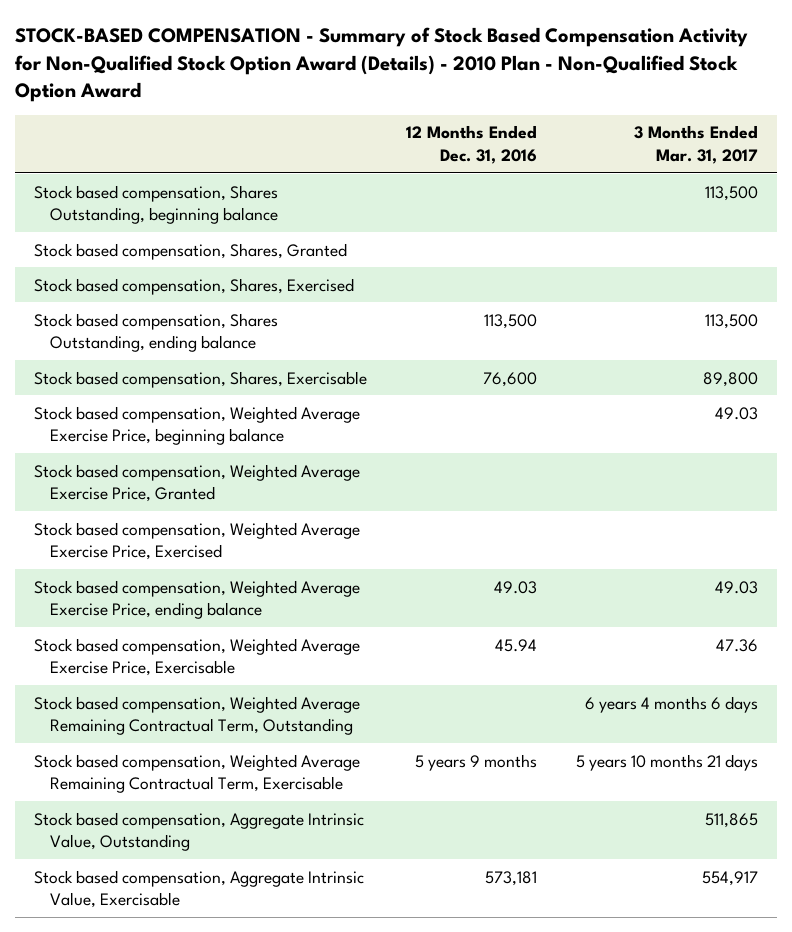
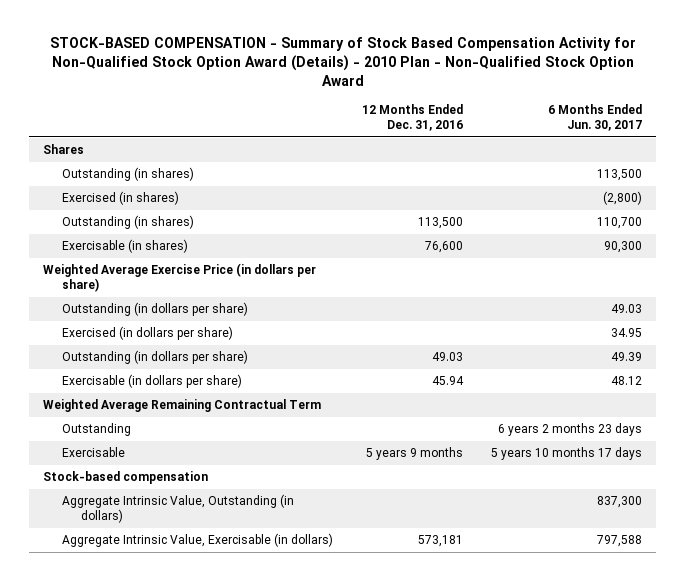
- | 12 Months Ended Dec. 31, 2016 | 3 Months Ended Mar. 31, 2017
+ | 12 Months Ended Dec. 31, 2016 | 6 Months Ended Jun. 30, 2017
- Stock based compensation, Shares Outstanding, beginning balance | | 113,500
- Stock based compensation, Shares, Granted
- Stock based compensation, Shares, Exercised
- Stock based compensation, Shares Outstanding, ending balance | 113,500 | 113,500
- Stock based compensation, Shares, Exercisable | 76,600 | 89,800
- Stock based compensation, Weighted Average Exercise Price, beginning balance | | 49.03
- Stock based compensation, Weighted Average Exercise Price, Granted
- Stock based compensation, Weighted Average Exercise Price, Exercised
- Stock based compensation, Weighted Average Exercise Price, ending balance | 49.03 | 49.03
- Stock based compensation, Weighted Average Exercise Price, Exercisable | 45.94 | 47.36
- Stock based compensation, Weighted Average Remaining Contractual Term, Outstanding | | 6 years 4 months 6 days
- Stock based compensation, Weighted Average Remaining Contractual Term, Exercisable | 5 years 9 months | 5 years 10 months 21 days
- Stock based compensation, Aggregate Intrinsic Value, Outstanding | | 511,865
- Stock based compensation, Aggregate Intrinsic Value, Exercisable | 573,181 | 554,917
+ Shares
+ Outstanding (in shares) | | 113,500
+ Exercised (in shares) | | (2,800)
+ Outstanding (in shares) | 113,500 | 110,700
+ Exercisable (in shares) | 76,600 | 90,300
+ Weighted Average Exercise Price (in dollars per share)
+ Outstanding (in dollars per share) | | 49.03
+ Exercised (in dollars per share) | | 34.95
+ Outstanding (in dollars per share) | 49.03 | 49.39
+ Exercisable (in dollars per share) | 45.94 | 48.12
+ Weighted Average Remaining Contractual Term
+ Outstanding | | 6 years 2 months 23 days
+ Exercisable | 5 years 9 months | 5 years 10 months 17 days
+ Stock-based compensation
+ Aggregate Intrinsic Value, Outstanding (in dollars) | | 837,300
+ Aggregate Intrinsic Value, Exercisable (in dollars) | 573,181 | 797,588

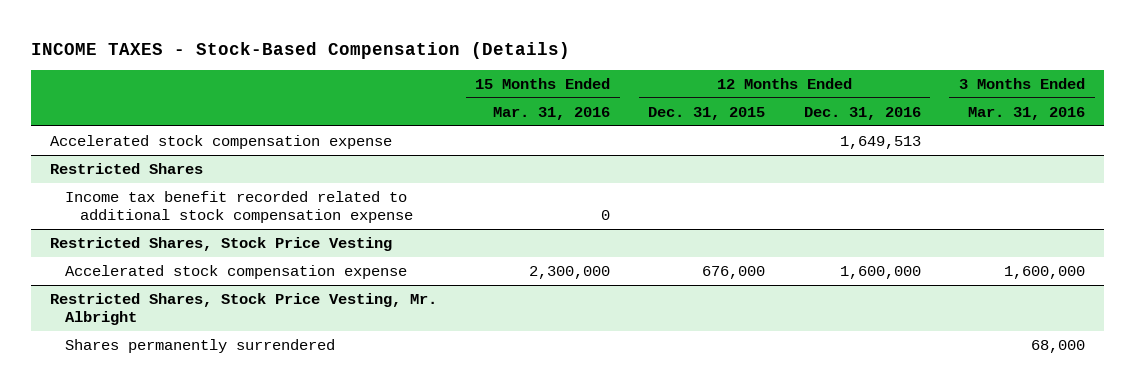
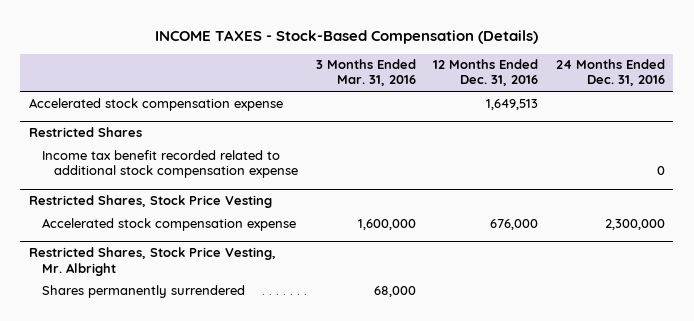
- | 15 Months Ended Mar. 31, 2016 | 12 Months Ended Dec. 31, 2015 | 12 Months Ended Dec. 31, 2016 | 3 Months Ended Mar. 31, 2016
+ | 3 Months Ended Mar. 31, 2016 | 12 Months Ended Dec. 31, 2016 | 24 Months Ended Dec. 31, 2016
@ Restricted Shares, Stock Price Vesting
- Accelerated stock compensation expense | 2,300,000 | 676,000 | 1,600,000 | 1,600,000
+ Accelerated stock compensation expense | 1,600,000 | 676,000 | 2,300,000

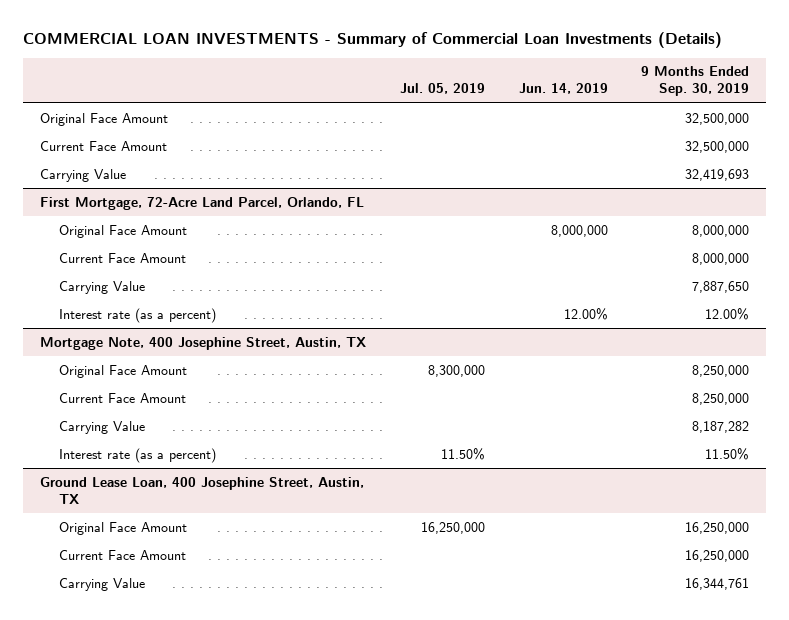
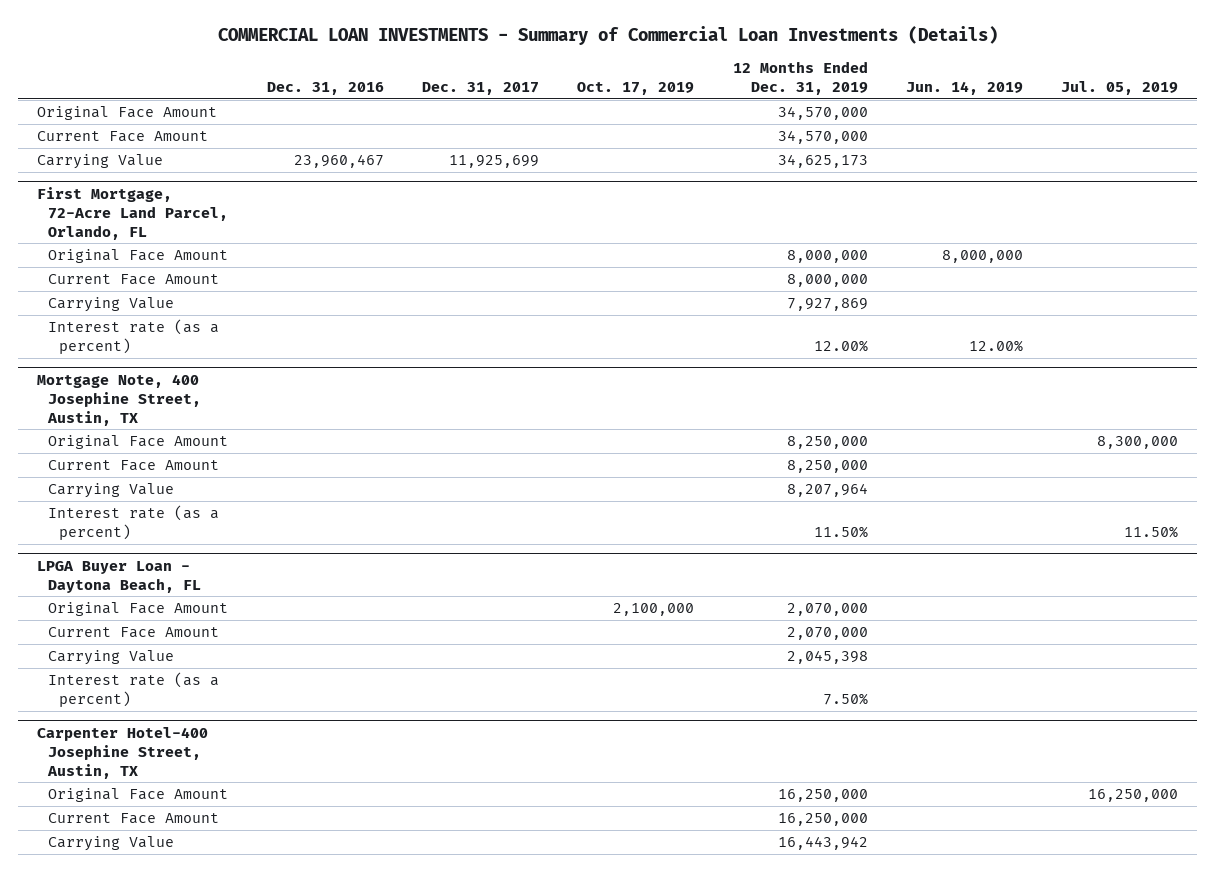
- | Jul. 05, 2019 | Jun. 14, 2019 | 9 Months Ended Sep. 30, 2019
+ | Dec. 31, 2016 | Dec. 31, 2017 | Oct. 17, 2019 | 12 Months Ended Dec. 31, 2019 | Jun. 14, 2019 | Jul. 05, 2019
- Ground Lease Loan, 400 Josephine Street, Austin, TX
+ LPGA Buyer Loan - Daytona Beach, FL
+ Original Face Amount | | | 2,100,000 | 2,070,000 | |
+ Current Face Amount | | | | 2,070,000 | |
+ Carrying Value | | | | 2,045,398 | |
+ Interest rate (as a percent) | | | | 7.50% | |
+ Carpenter Hotel-400 Josephine Street, Austin, TX

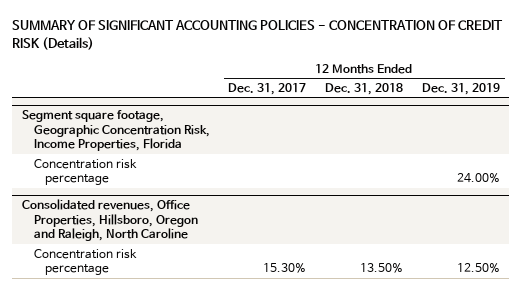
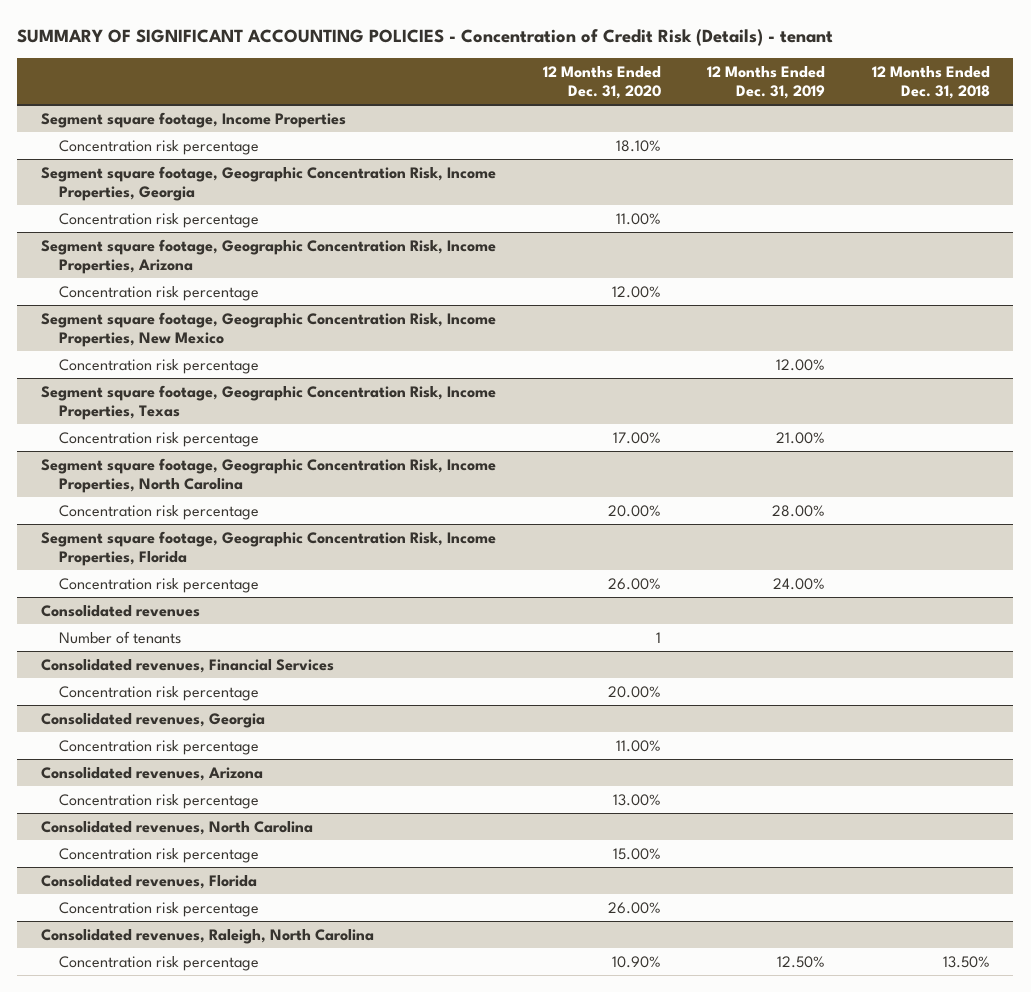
- SUMMARY OF SIGNIFICANT ACCOUNTING POLICIES - CONCENTRATION OF CREDIT RISK (Details)
+ SUMMARY OF SIGNIFICANT ACCOUNTING POLICIES - Concentration of Credit Risk (Details) - tenant
- | 12 Months Ended Dec. 31, 2017 | 12 Months Ended Dec. 31, 2018 | 12 Months Ended Dec. 31, 2019
+ | 12 Months Ended Dec. 31, 2020 | 12 Months Ended Dec. 31, 2019 | 12 Months Ended Dec. 31, 2018
+ Segment square footage, Income Properties
+ Concentration risk percentage | 18.10% | |
+ Segment square footage, Geographic Concentration Risk, Income Properties, Georgia
+ Concentration risk percentage | 11.00% | |
+ Segment square footage, Geographic Concentration Risk, Income Properties, Arizona
+ Concentration risk percentage | 12.00% | |
+ Segment square footage, Geographic Concentration Risk, Income Properties, New Mexico
+ Concentration risk percentage | | 12.00% |
+ Segment square footage, Geographic Concentration Risk, Income Properties, Texas
+ Concentration risk percentage | 17.00% | 21.00% |
+ Segment square footage, Geographic Concentration Risk, Income Properties, North Carolina
+ Concentration risk percentage | 20.00% | 28.00% |
- Consolidated revenues, Office Properties, Hillsboro, Oregon and Raleigh, North Caroline
+ Consolidated revenues
+ Number of tenants | 1 | |
+ Consolidated revenues, Financial Services
+ Concentration risk percentage | 20.00% | |
+ Consolidated revenues, Georgia
+ Concentration risk percentage | 11.00% | |
+ Consolidated revenues, Arizona
+ Concentration risk percentage | 13.00% | |
+ Consolidated revenues, North Carolina
+ Concentration risk percentage | 15.00% | |
+ Consolidated revenues, Florida
+ Concentration risk percentage | 26.00% | |
+ Consolidated revenues, Raleigh, North Carolina

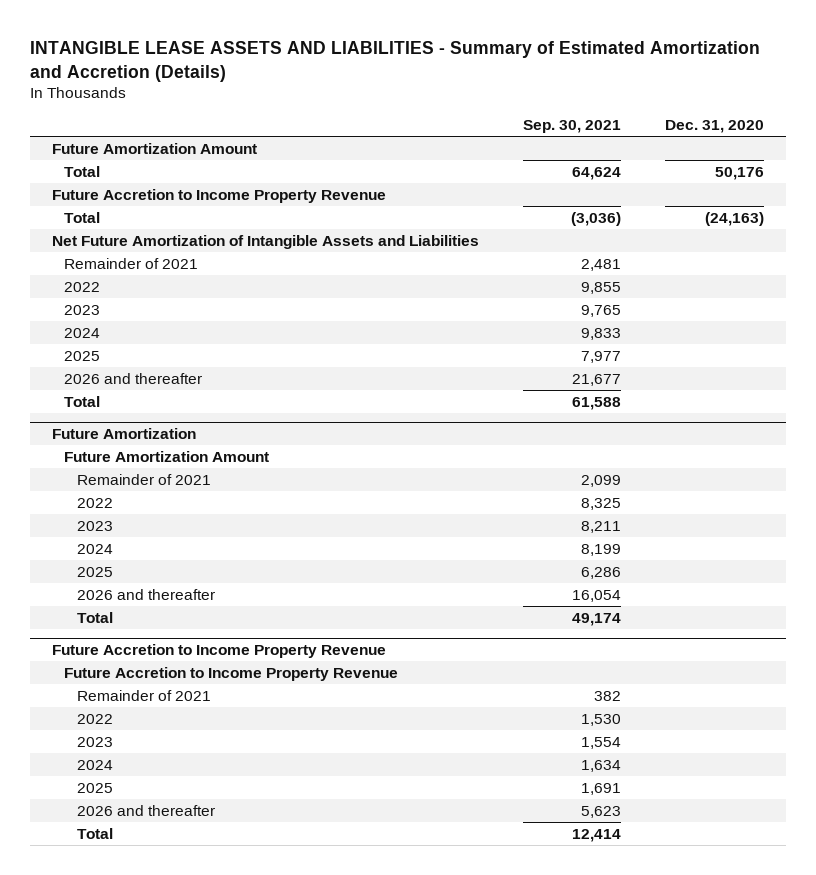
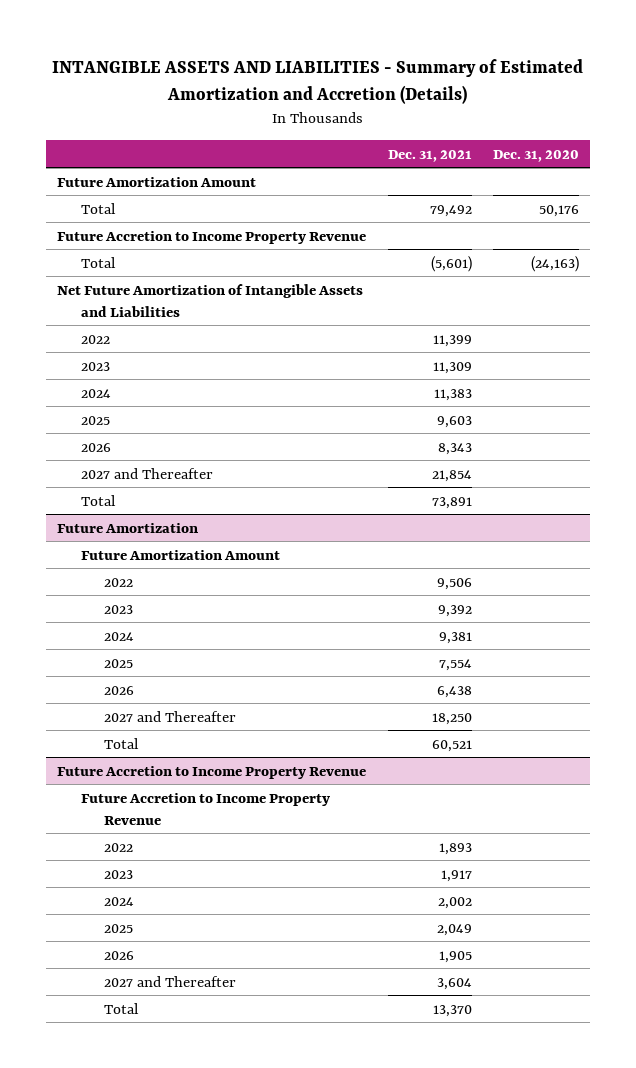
- INTANGIBLE LEASE ASSETS AND LIABILITIES - Summary of Estimated Amortization and Accretion (Details)
+ INTANGIBLE ASSETS AND LIABILITIES - Summary of Estimated Amortization and Accretion (Details)
- | Sep. 30, 2021 | Dec. 31, 2020
+ | Dec. 31, 2021 | Dec. 31, 2020
- Remainder of 2021 | 2,481 |
- 2026 and thereafter | 21,677 |
+ 2026 | 8,343 |
+ 2027 and Thereafter | 21,854 |
@ Future Amortization
- Remainder of 2021 | 2,099 |
- 2026 and thereafter | 16,054 |
+ 2026 | 6,438 |
+ 2027 and Thereafter | 18,250 |
@ Future Accretion to Income Property Revenue
- Remainder of 2021 | 382 |
- 2026 and thereafter | 5,623 |
+ 2026 | 1,905 |
+ 2027 and Thereafter | 3,604 |

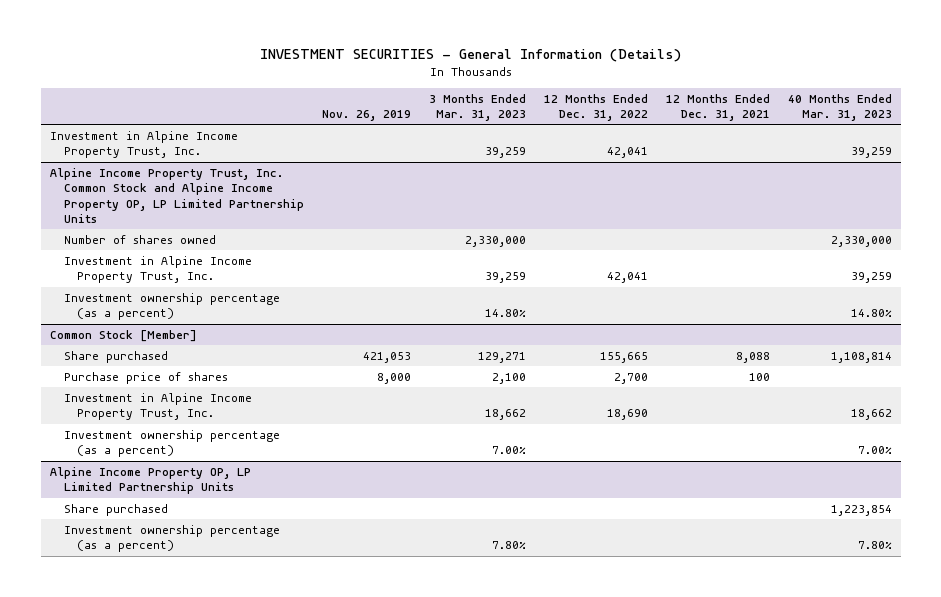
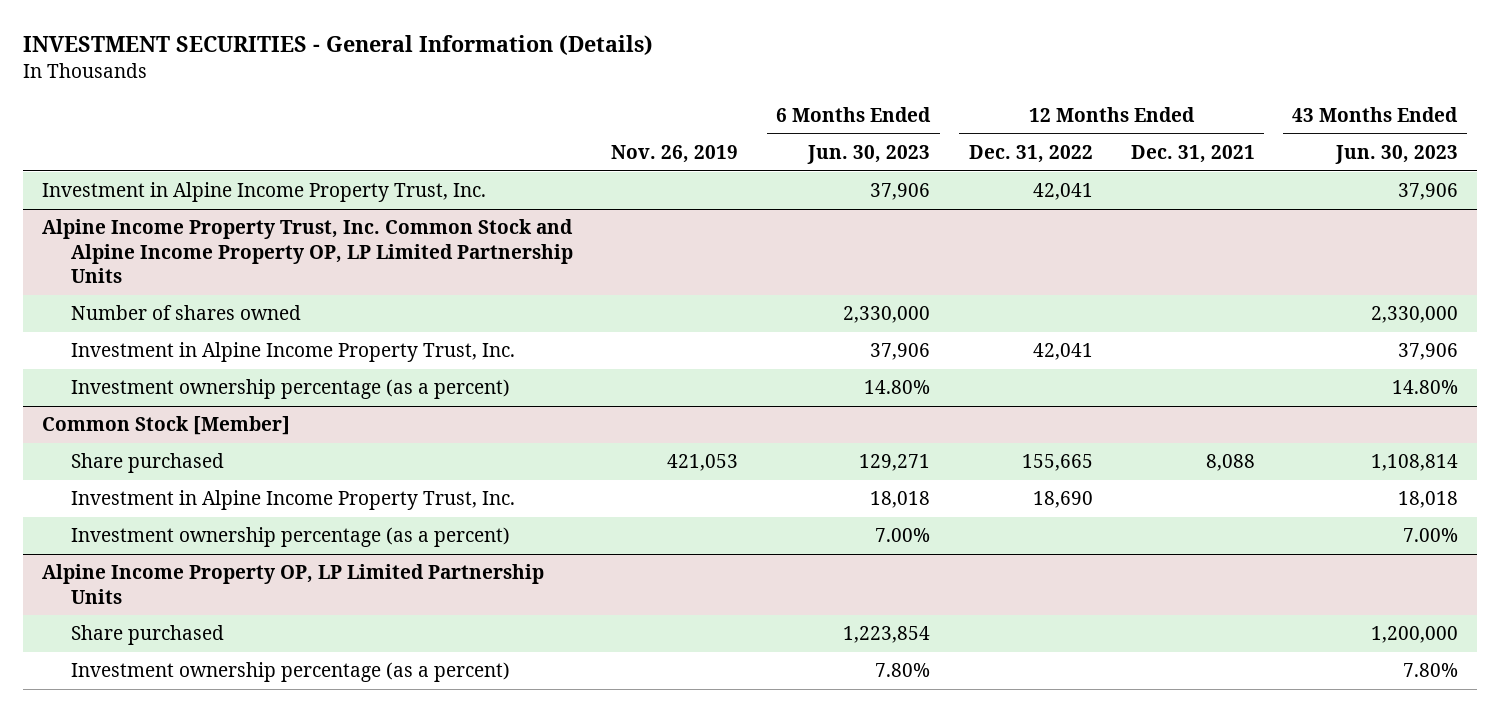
- | Nov. 26, 2019 | 3 Months Ended Mar. 31, 2023 | 12 Months Ended Dec. 31, 2022 | 12 Months Ended Dec. 31, 2021 | 40 Months Ended Mar. 31, 2023
+ | Nov. 26, 2019 | 6 Months Ended Jun. 30, 2023 | 12 Months Ended Dec. 31, 2022 | 12 Months Ended Dec. 31, 2021 | 43 Months Ended Jun. 30, 2023
@ Common Stock [Member]
- Purchase price of shares | 8,000 | 2,100 | 2,700 | 100 |

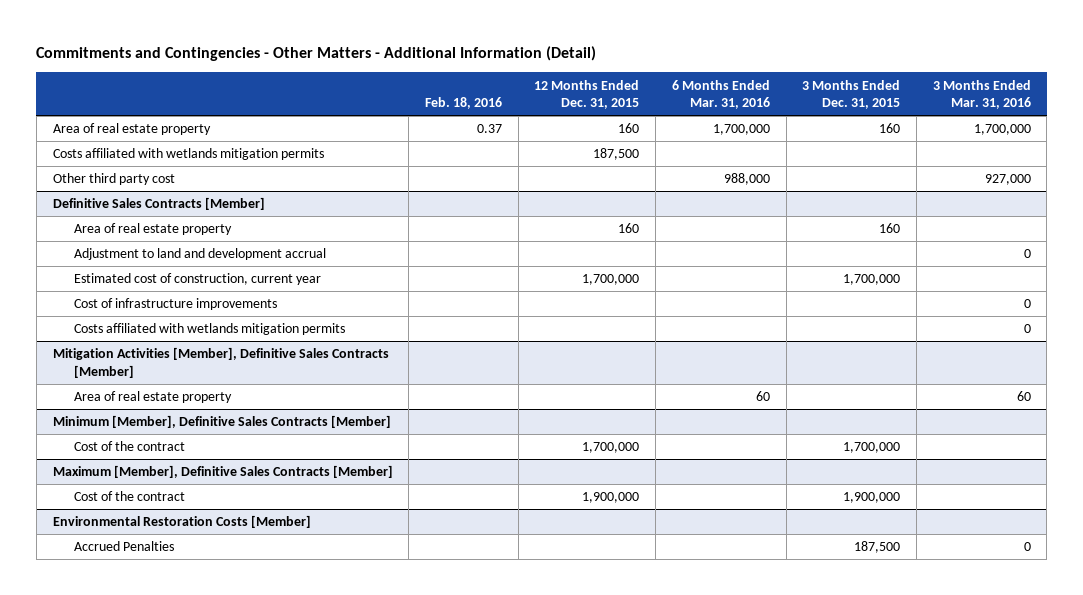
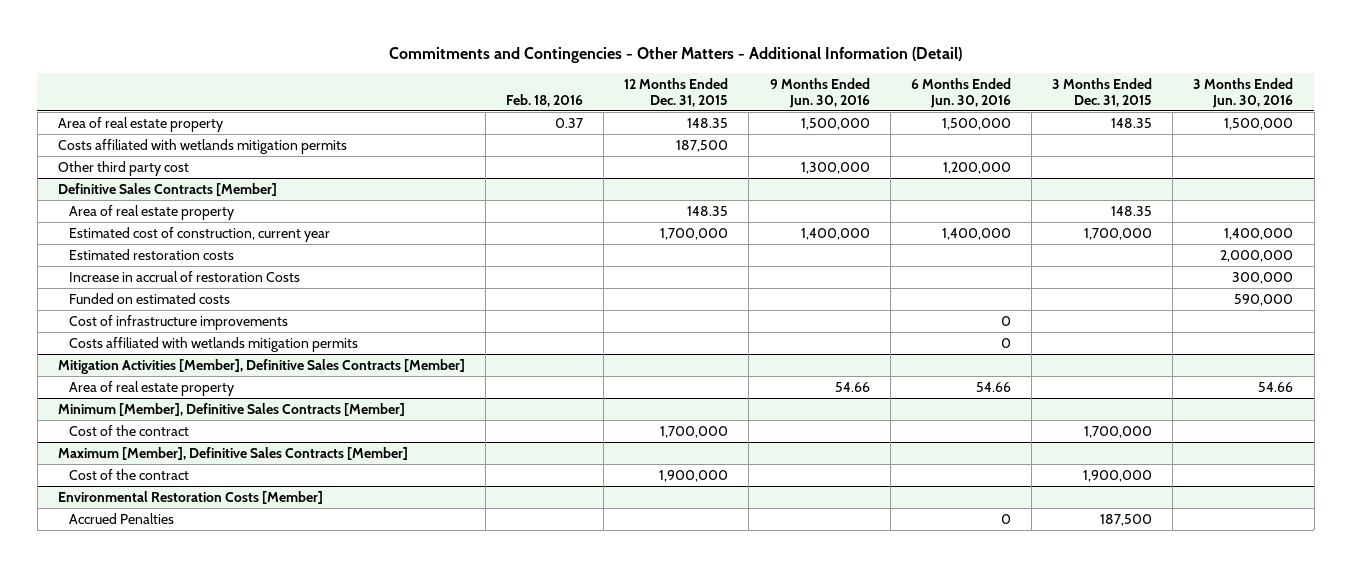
- | Feb. 18, 2016 | 12 Months Ended Dec. 31, 2015 | 6 Months Ended Mar. 31, 2016 | 3 Months Ended Dec. 31, 2015 | 3 Months Ended Mar. 31, 2016
+ | Feb. 18, 2016 | 12 Months Ended Dec. 31, 2015 | 9 Months Ended Jun. 30, 2016 | 6 Months Ended Jun. 30, 2016 | 3 Months Ended Dec. 31, 2015 | 3 Months Ended Jun. 30, 2016
- Area of real estate property | 0.37 | 160 | 1,700,000 | 160 | 1,700,000
+ Area of real estate property | 0.37 | 148.35 | 1,500,000 | 1,500,000 | 148.35 | 1,500,000
@ Definitive Sales Contracts [Member]
- Area of real estate property | | 160 | | 160 |
- Adjustment to land and development accrual | | | | | 0
+ Area of real estate property | | 148.35 | | | 148.35 |
+ Estimated restoration costs | | | | | | 2,000,000
+ Increase in accrual of restoration Costs | | | | | | 300,000
+ Funded on estimated costs | | | | | | 590,000

